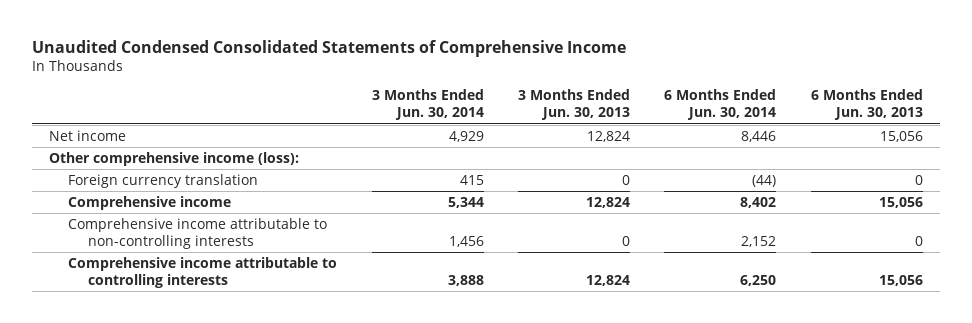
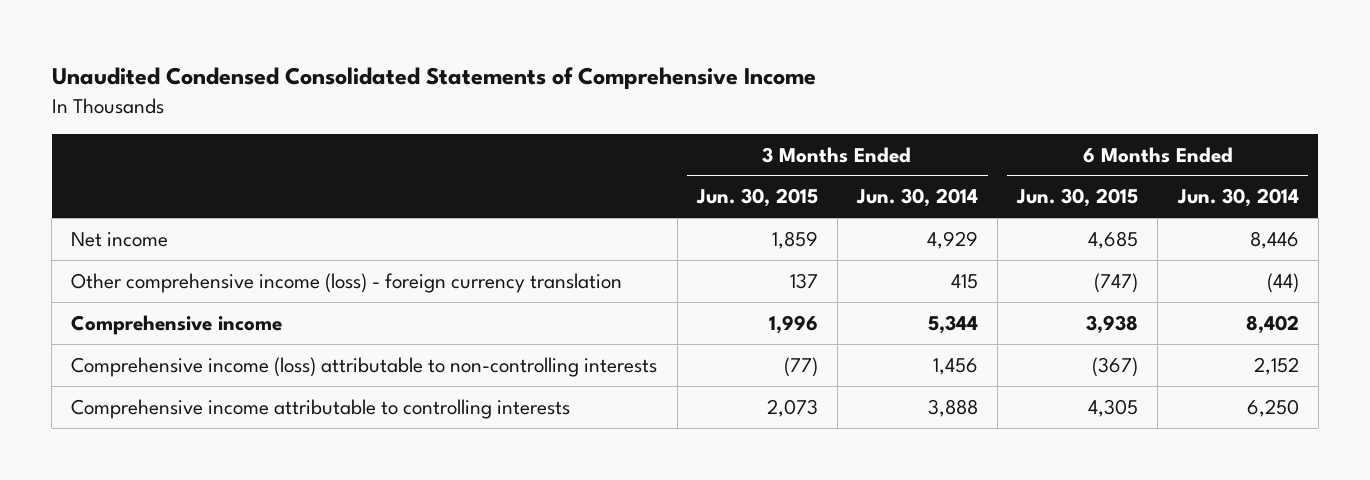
- | 3 Months Ended Jun. 30, 2014 | 3 Months Ended Jun. 30, 2013 | 6 Months Ended Jun. 30, 2014 | 6 Months Ended Jun. 30, 2013
+ | 3 Months Ended Jun. 30, 2015 | 3 Months Ended Jun. 30, 2014 | 6 Months Ended Jun. 30, 2015 | 6 Months Ended Jun. 30, 2014
- Other comprehensive income (loss):
- Foreign currency translation | 415 | 0 | (44) | 0
+ Other comprehensive income (loss) - foreign currency translation | 137 | 415 | (747) | (44)
- Comprehensive income attributable to non-controlling interests | 1,456 | 0 | 2,152 | 0
+ Comprehensive income (loss) attributable to non-controlling interests | (77) | 1,456 | (367) | 2,152

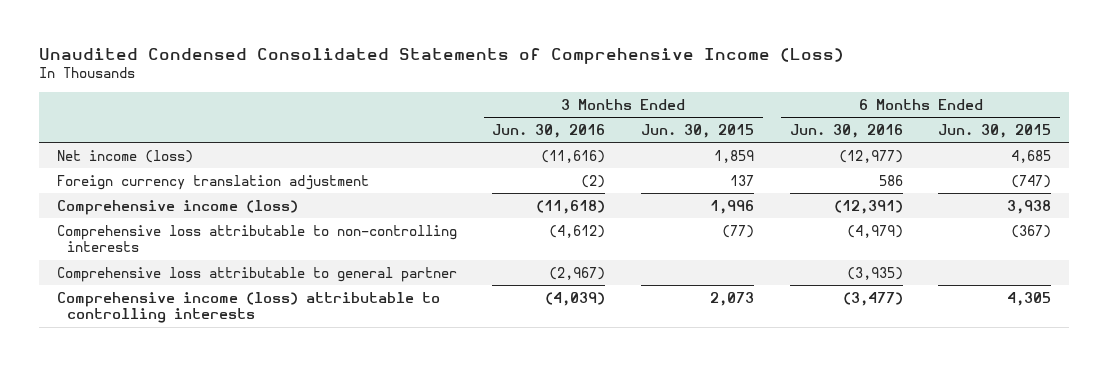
- Unaudited Condensed Consolidated Statements of Comprehensive Income
+ Unaudited Condensed Consolidated Statements of Comprehensive Income (Loss)
- | 3 Months Ended Jun. 30, 2015 | 3 Months Ended Jun. 30, 2014 | 6 Months Ended Jun. 30, 2015 | 6 Months Ended Jun. 30, 2014
+ | 3 Months Ended Jun. 30, 2016 | 3 Months Ended Jun. 30, 2015 | 6 Months Ended Jun. 30, 2016 | 6 Months Ended Jun. 30, 2015
- Net income | 1,859 | 4,929 | 4,685 | 8,446
- Other comprehensive income (loss) - foreign currency translation | 137 | 415 | (747) | (44)
- Comprehensive income | 1,996 | 5,344 | 3,938 | 8,402
- Comprehensive income (loss) attributable to non-controlling interests | (77) | 1,456 | (367) | 2,152
- Comprehensive income attributable to controlling interests | 2,073 | 3,888 | 4,305 | 6,250
+ Net income (loss) | (11,616) | 1,859 | (12,977) | 4,685
+ Foreign currency translation adjustment | (2) | 137 | 586 | (747)
+ Comprehensive income (loss) | (11,618) | 1,996 | (12,391) | 3,938
+ Comprehensive loss attributable to non-controlling interests | (4,612) | (77) | (4,979) | (367)
+ Comprehensive loss attributable to general partner | (2,967) | | (3,935) |
+ Comprehensive income (loss) attributable to controlling interests | (4,039) | 2,073 | (3,477) | 4,305

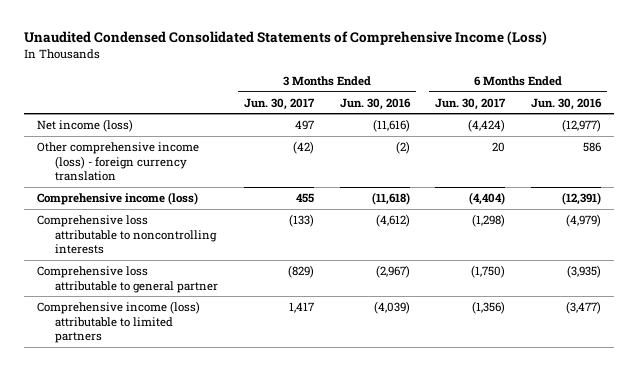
- | 3 Months Ended Jun. 30, 2016 | 3 Months Ended Jun. 30, 2015 | 6 Months Ended Jun. 30, 2016 | 6 Months Ended Jun. 30, 2015
+ | 3 Months Ended Jun. 30, 2017 | 3 Months Ended Jun. 30, 2016 | 6 Months Ended Jun. 30, 2017 | 6 Months Ended Jun. 30, 2016
- Foreign currency translation adjustment | (2) | 137 | 586 | (747)
+ Other comprehensive income (loss) - foreign currency translation | (42) | (2) | 20 | 586
- Comprehensive loss attributable to non-controlling interests | (4,612) | (77) | (4,979) | (367)
+ Comprehensive loss attributable to noncontrolling interests | (133) | (4,612) | (1,298) | (4,979)
- Comprehensive income (loss) attributable to controlling interests | (4,039) | 2,073 | (3,477) | 4,305
+ Comprehensive income (loss) attributable to limited partners | 1,417 | (4,039) | (1,356) | (3,477)

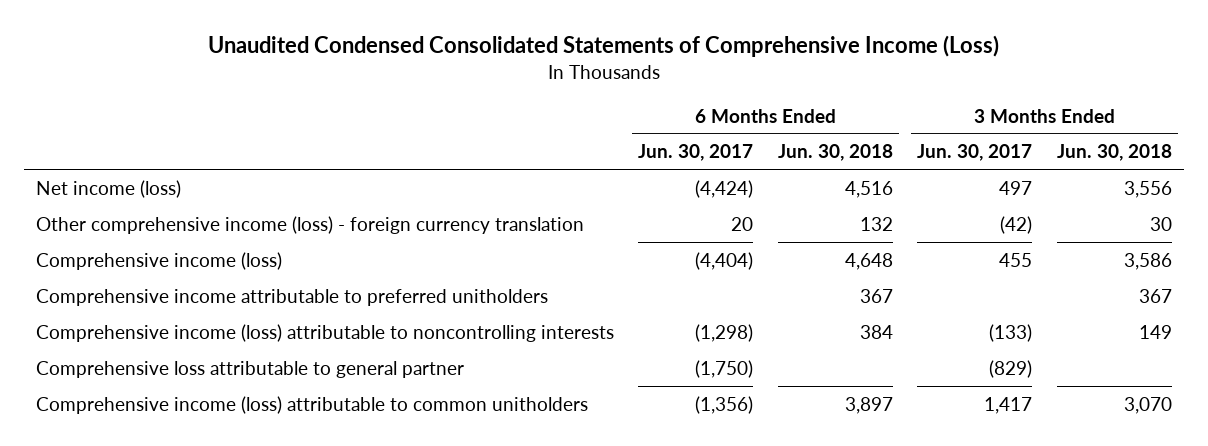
- | 3 Months Ended Jun. 30, 2017 | 3 Months Ended Jun. 30, 2016 | 6 Months Ended Jun. 30, 2017 | 6 Months Ended Jun. 30, 2016
+ | 6 Months Ended Jun. 30, 2017 | 6 Months Ended Jun. 30, 2018 | 3 Months Ended Jun. 30, 2017 | 3 Months Ended Jun. 30, 2018
- Comprehensive loss attributable to noncontrolling interests | (133) | (4,612) | (1,298) | (4,979)
+ Comprehensive income attributable to preferred unitholders | | 367 | | 367
+ Comprehensive income (loss) attributable to noncontrolling interests | (1,298) | 384 | (133) | 149
- Comprehensive income (loss) attributable to limited partners | 1,417 | (4,039) | (1,356) | (3,477)
+ Comprehensive income (loss) attributable to common unitholders | (1,356) | 3,897 | 1,417 | 3,070

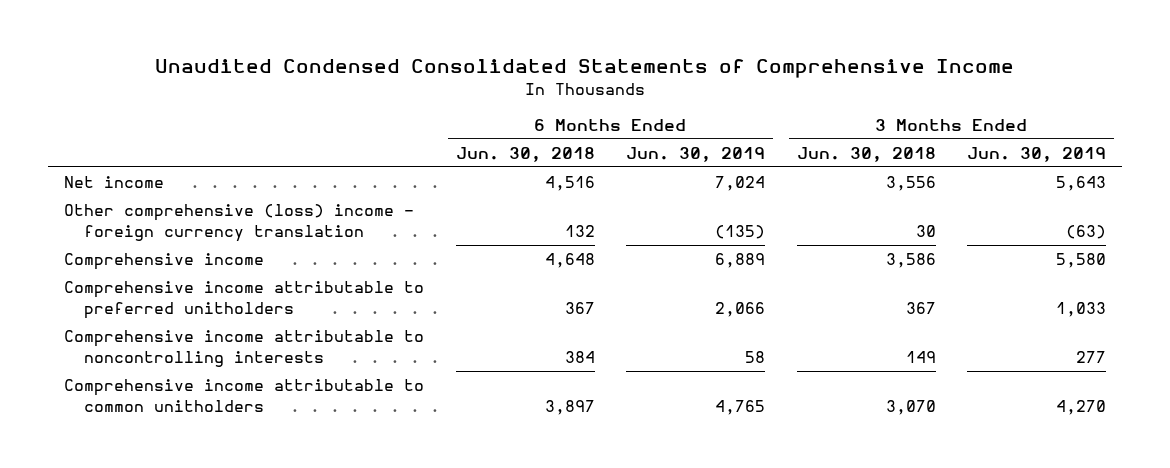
- Unaudited Condensed Consolidated Statements of Comprehensive Income (Loss)
+ Unaudited Condensed Consolidated Statements of Comprehensive Income
- | 6 Months Ended Jun. 30, 2017 | 6 Months Ended Jun. 30, 2018 | 3 Months Ended Jun. 30, 2017 | 3 Months Ended Jun. 30, 2018
+ | 6 Months Ended Jun. 30, 2018 | 6 Months Ended Jun. 30, 2019 | 3 Months Ended Jun. 30, 2018 | 3 Months Ended Jun. 30, 2019
- Net income (loss) | (4,424) | 4,516 | 497 | 3,556
- Other comprehensive income (loss) - foreign currency translation | 20 | 132 | (42) | 30
- Comprehensive income (loss) | (4,404) | 4,648 | 455 | 3,586
+ Net income | 4,516 | 7,024 | 3,556 | 5,643
+ Other comprehensive (loss) income - foreign currency translation | 132 | (135) | 30 | (63)
+ Comprehensive income | 4,648 | 6,889 | 3,586 | 5,580
- Comprehensive income (loss) attributable to noncontrolling interests | (1,298) | 384 | (133) | 149
- Comprehensive loss attributable to general partner | (1,750) | | (829) |
- Comprehensive income (loss) attributable to common unitholders | (1,356) | 3,897 | 1,417 | 3,070
+ Comprehensive income attributable to noncontrolling interests | 384 | 58 | 149 | 277
+ Comprehensive income attributable to common unitholders | 3,897 | 4,765 | 3,070 | 4,270

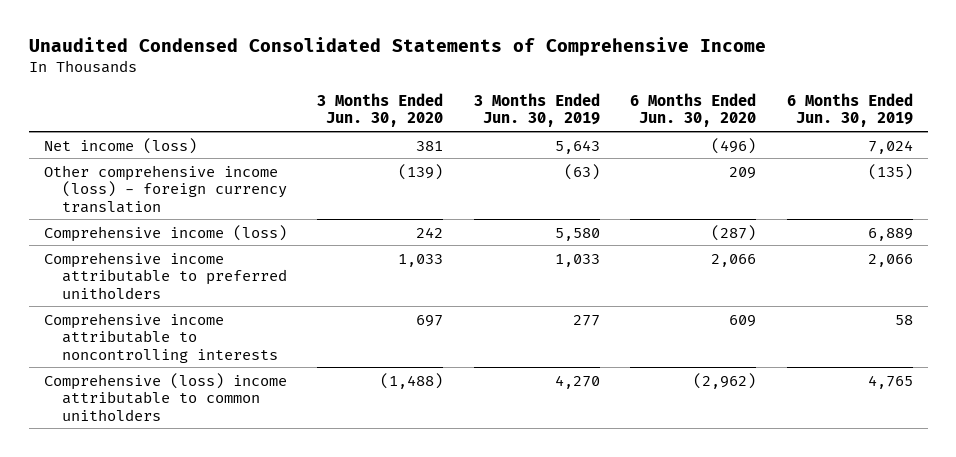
- | 6 Months Ended Jun. 30, 2018 | 6 Months Ended Jun. 30, 2019 | 3 Months Ended Jun. 30, 2018 | 3 Months Ended Jun. 30, 2019
+ | 3 Months Ended Jun. 30, 2020 | 3 Months Ended Jun. 30, 2019 | 6 Months Ended Jun. 30, 2020 | 6 Months Ended Jun. 30, 2019
- Net income | 4,516 | 7,024 | 3,556 | 5,643
- Other comprehensive (loss) income - foreign currency translation | 132 | (135) | 30 | (63)
- Comprehensive income | 4,648 | 6,889 | 3,586 | 5,580
+ Net income (loss) | 381 | 5,643 | (496) | 7,024
+ Other comprehensive income (loss) - foreign currency translation | (139) | (63) | 209 | (135)
+ Comprehensive income (loss) | 242 | 5,580 | (287) | 6,889
- Comprehensive income attributable to common unitholders | 3,897 | 4,765 | 3,070 | 4,270
+ Comprehensive (loss) income attributable to common unitholders | (1,488) | 4,270 | (2,962) | 4,765

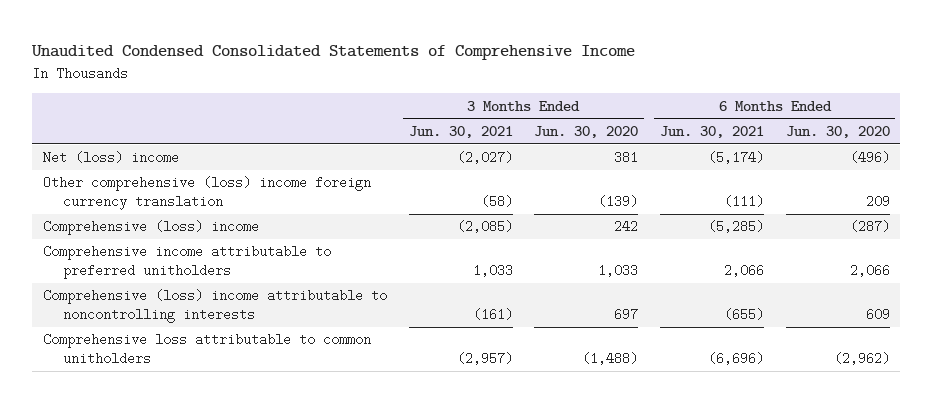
- | 3 Months Ended Jun. 30, 2020 | 3 Months Ended Jun. 30, 2019 | 6 Months Ended Jun. 30, 2020 | 6 Months Ended Jun. 30, 2019
+ | 3 Months Ended Jun. 30, 2021 | 3 Months Ended Jun. 30, 2020 | 6 Months Ended Jun. 30, 2021 | 6 Months Ended Jun. 30, 2020
- Net income (loss) | 381 | 5,643 | (496) | 7,024
- Other comprehensive income (loss) - foreign currency translation | (139) | (63) | 209 | (135)
- Comprehensive income (loss) | 242 | 5,580 | (287) | 6,889
+ Net (loss) income | (2,027) | 381 | (5,174) | (496)
+ Other comprehensive (loss) income foreign currency translation | (58) | (139) | (111) | 209
+ Comprehensive (loss) income | (2,085) | 242 | (5,285) | (287)
- Comprehensive income attributable to noncontrolling interests | 697 | 277 | 609 | 58
- Comprehensive (loss) income attributable to common unitholders | (1,488) | 4,270 | (2,962) | 4,765
+ Comprehensive (loss) income attributable to noncontrolling interests | (161) | 697 | (655) | 609
+ Comprehensive loss attributable to common unitholders | (2,957) | (1,488) | (6,696) | (2,962)

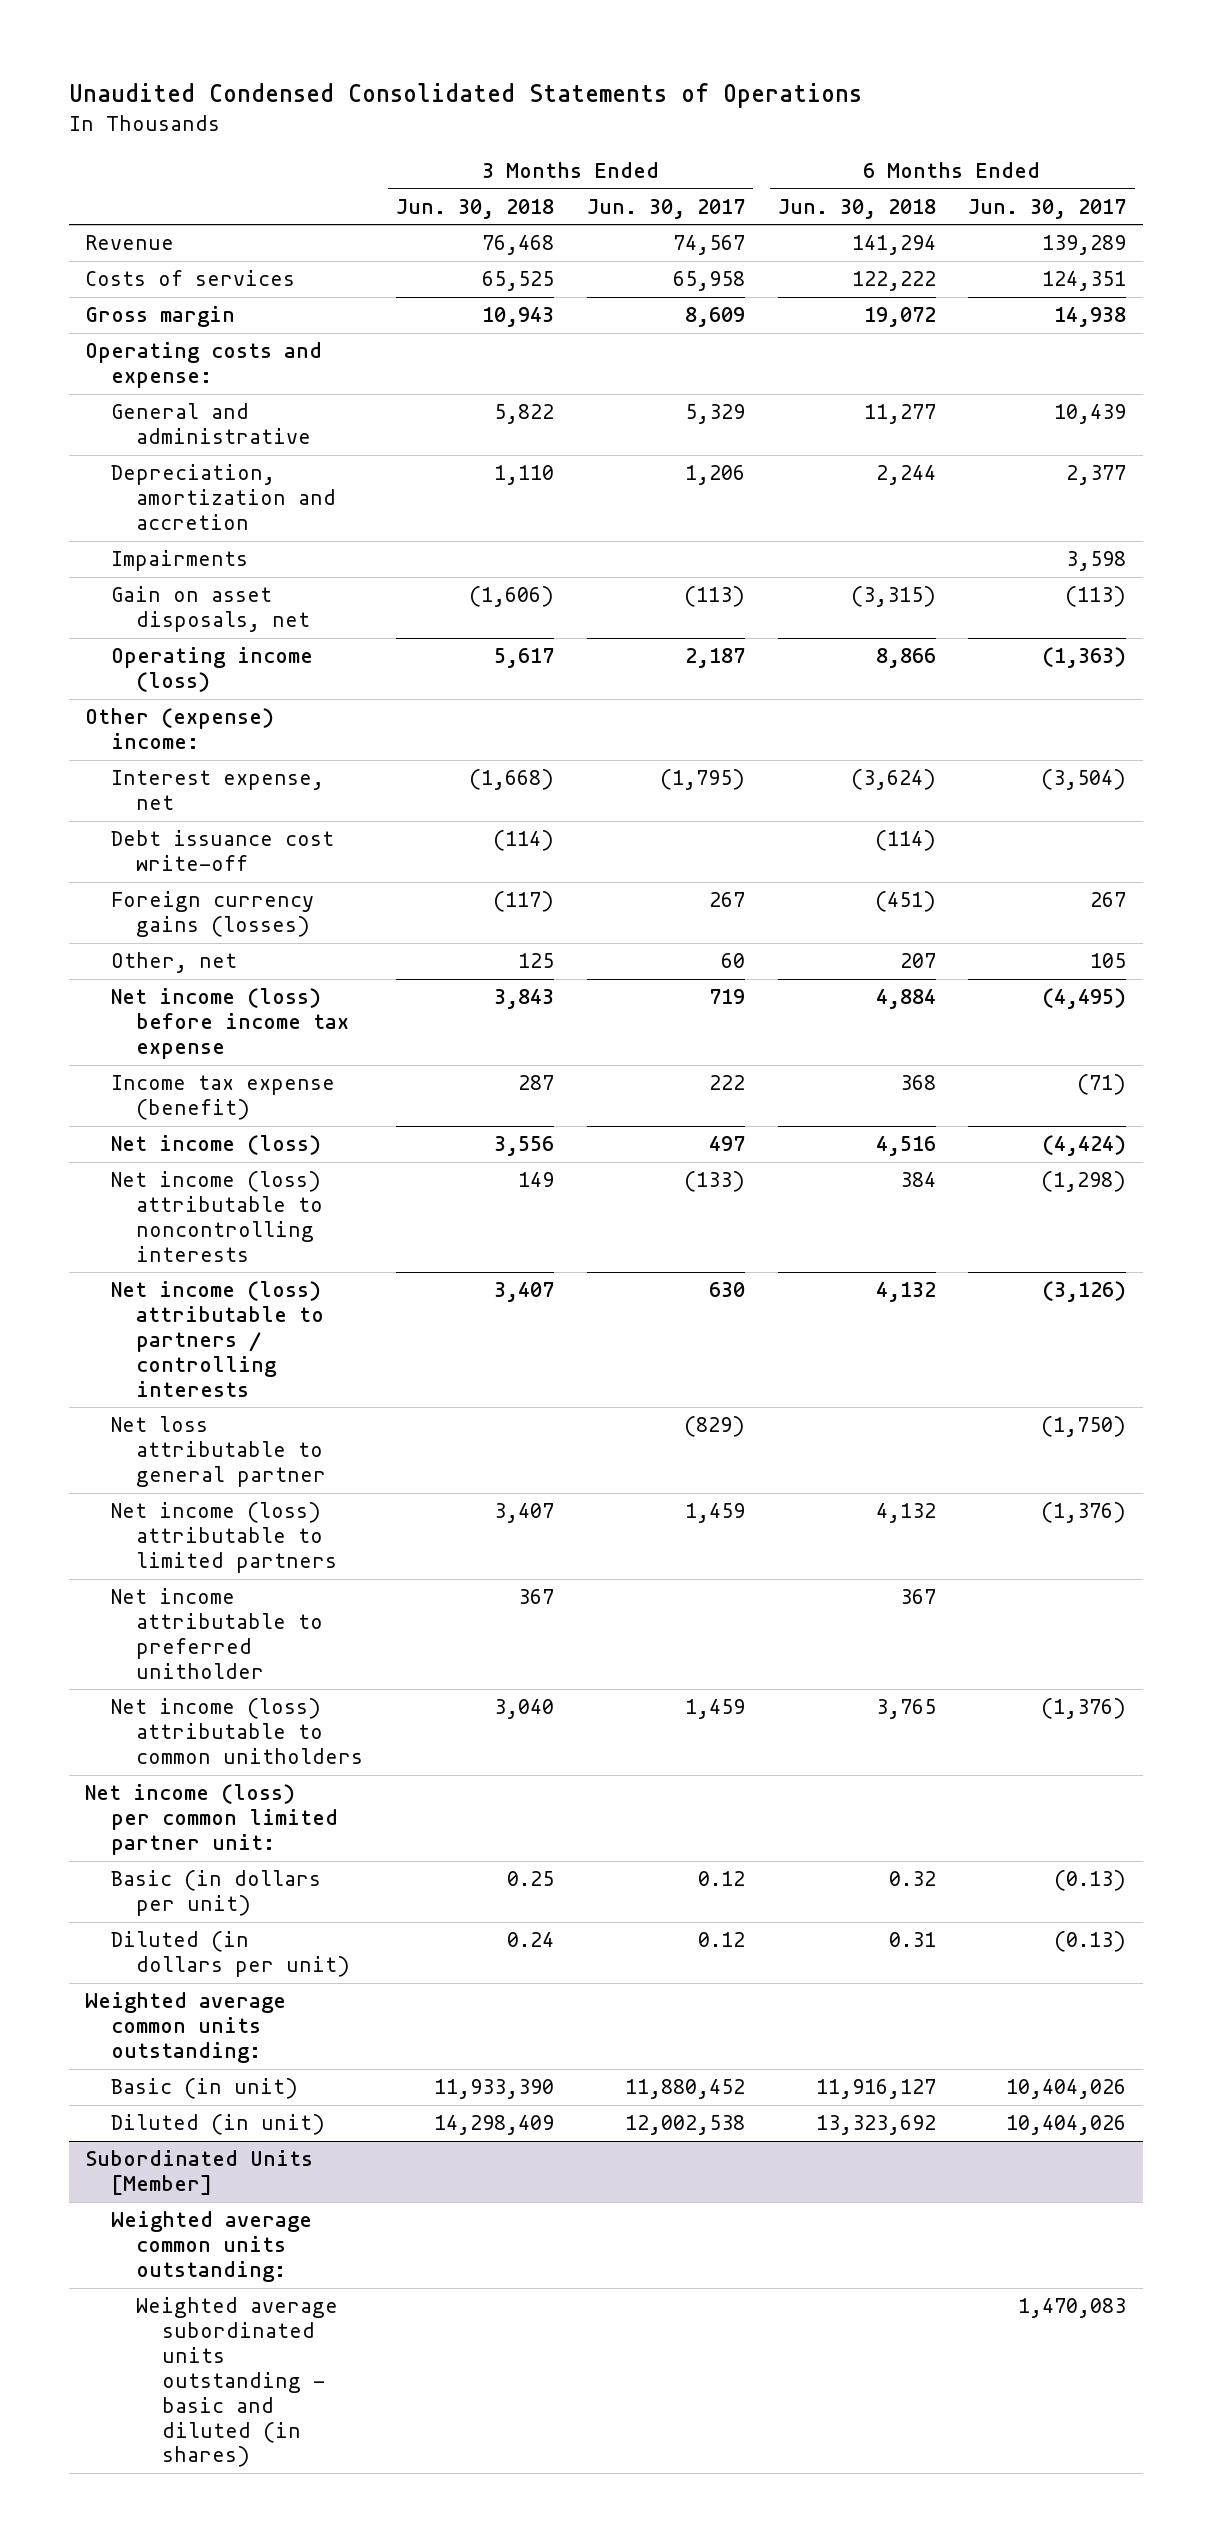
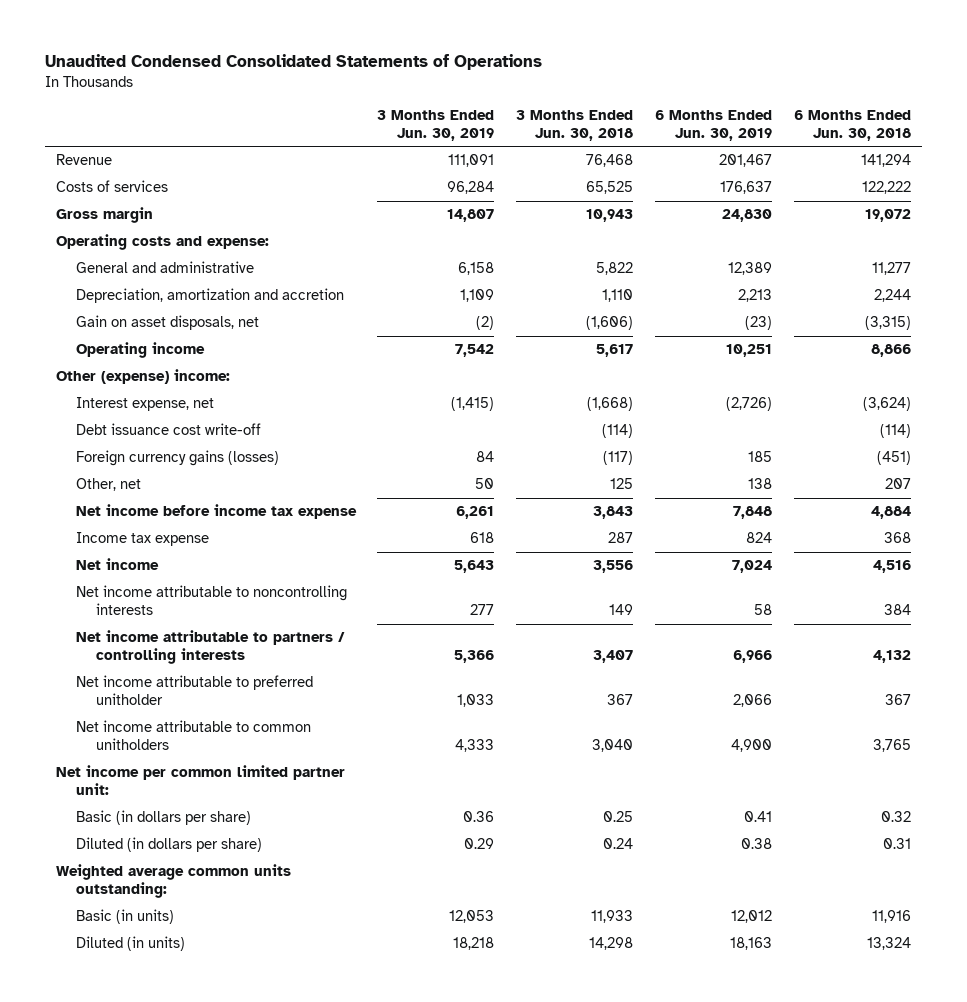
- | 3 Months Ended Jun. 30, 2018 | 3 Months Ended Jun. 30, 2017 | 6 Months Ended Jun. 30, 2018 | 6 Months Ended Jun. 30, 2017
+ | 3 Months Ended Jun. 30, 2019 | 3 Months Ended Jun. 30, 2018 | 6 Months Ended Jun. 30, 2019 | 6 Months Ended Jun. 30, 2018
- Impairments | | | | 3,598
- Operating income (loss) | 5,617 | 2,187 | 8,866 | (1,363)
+ Operating income | 7,542 | 5,617 | 10,251 | 8,866
- Net income (loss) before income tax expense | 3,843 | 719 | 4,884 | (4,495)
- Income tax expense (benefit) | 287 | 222 | 368 | (71)
- Net income (loss) | 3,556 | 497 | 4,516 | (4,424)
- Net income (loss) attributable to noncontrolling interests | 149 | (133) | 384 | (1,298)
- Net income (loss) attributable to partners / controlling interests | 3,407 | 630 | 4,132 | (3,126)
- Net loss attributable to general partner | | (829) | | (1,750)
- Net income (loss) attributable to limited partners | 3,407 | 1,459 | 4,132 | (1,376)
+ Net income before income tax expense | 6,261 | 3,843 | 7,848 | 4,884
+ Income tax expense | 618 | 287 | 824 | 368
+ Net income | 5,643 | 3,556 | 7,024 | 4,516
+ Net income attributable to noncontrolling interests | 277 | 149 | 58 | 384
+ Net income attributable to partners / controlling interests | 5,366 | 3,407 | 6,966 | 4,132
- Net income (loss) attributable to common unitholders | 3,040 | 1,459 | 3,765 | (1,376)
- Net income (loss) per common limited partner unit:
- Basic (in dollars per unit) | 0.25 | 0.12 | 0.32 | (0.13)
- Diluted (in dollars per unit) | 0.24 | 0.12 | 0.31 | (0.13)
- Weighted average common units outstanding:
- Basic (in unit) | 11,933,390 | 11,880,452 | 11,916,127 | 10,404,026
- Diluted (in unit) | 14,298,409 | 12,002,538 | 13,323,692 | 10,404,026
- Subordinated Units [Member]
+ Net income attributable to common unitholders | 4,333 | 3,040 | 4,900 | 3,765
+ Net income per common limited partner unit:
+ Basic (in dollars per share) | 0.36 | 0.25 | 0.41 | 0.32
+ Diluted (in dollars per share) | 0.29 | 0.24 | 0.38 | 0.31
- Weighted average subordinated units outstanding - basic and diluted (in shares) | | | | 1,470,083
+ Basic (in units) | 12,053 | 11,933 | 12,012 | 11,916
+ Diluted (in units) | 18,218 | 14,298 | 18,163 | 13,324

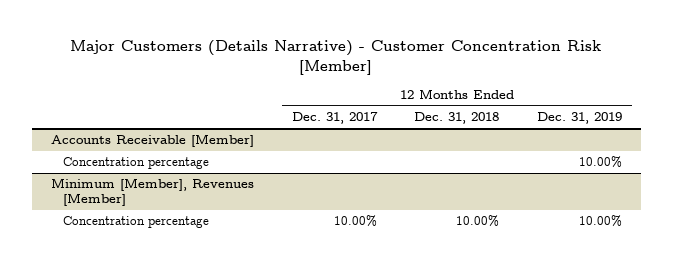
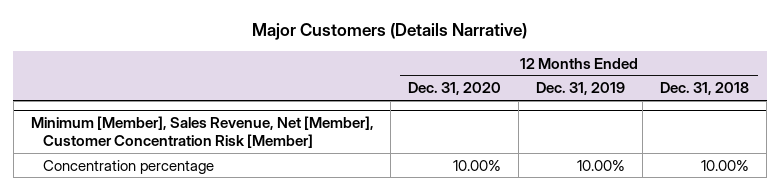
- Major Customers (Details Narrative) - Customer Concentration Risk [Member]
+ Major Customers (Details Narrative)
- | 12 Months Ended Dec. 31, 2017 | 12 Months Ended Dec. 31, 2018 | 12 Months Ended Dec. 31, 2019
+ | 12 Months Ended Dec. 31, 2020 | 12 Months Ended Dec. 31, 2019 | 12 Months Ended Dec. 31, 2018
- Accounts Receivable [Member]
- Concentration percentage | | | 10.00%
- Minimum [Member], Revenues [Member]
+ Minimum [Member], Sales Revenue, Net [Member], Customer Concentration Risk [Member]

